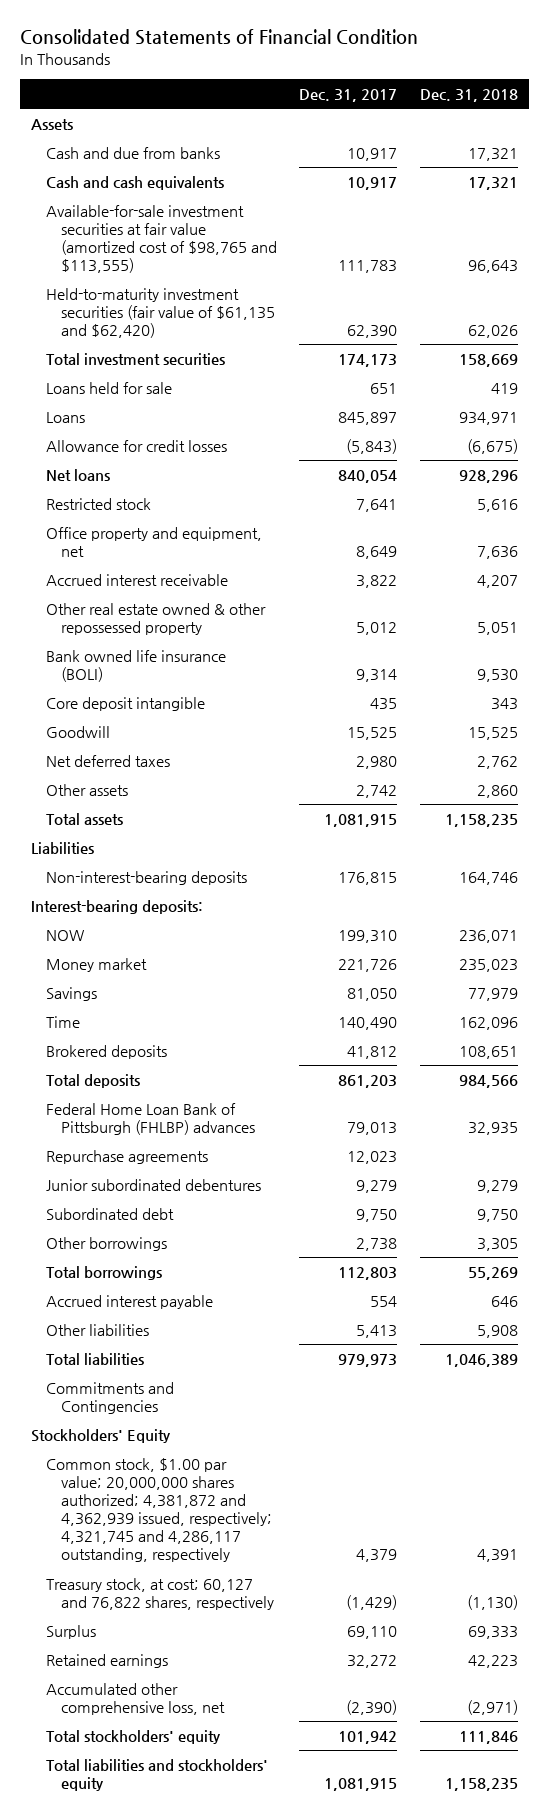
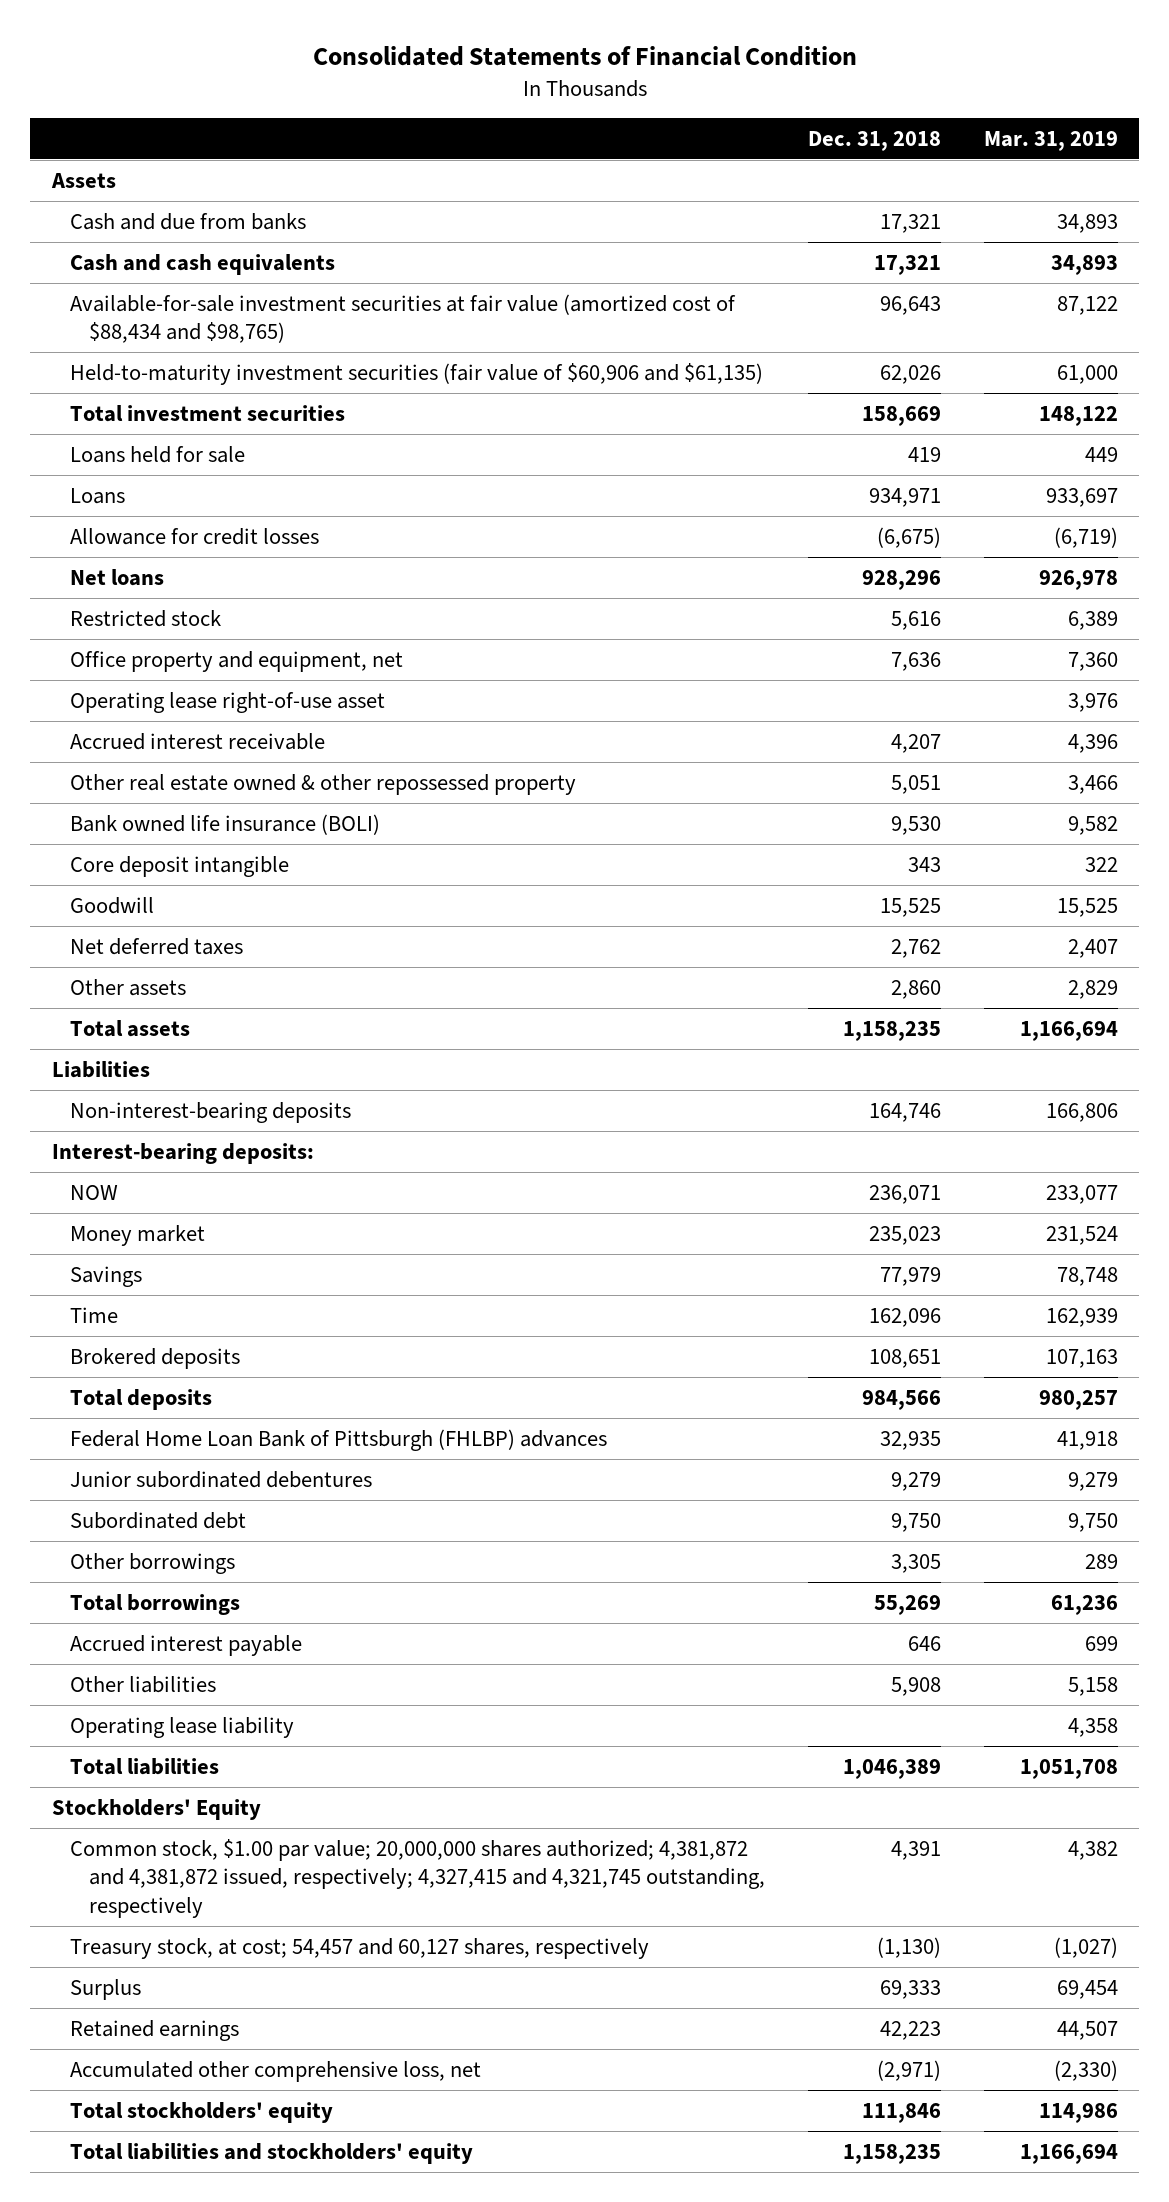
- | Dec. 31, 2017 | Dec. 31, 2018
+ | Dec. 31, 2018 | Mar. 31, 2019
- Available-for-sale investment securities at fair value (amortized cost of $98,765 and $113,555) | 111,783 | 96,643
- Held-to-maturity investment securities (fair value of $61,135 and $62,420) | 62,390 | 62,026
+ Available-for-sale investment securities at fair value (amortized cost of $88,434 and $98,765) | 96,643 | 87,122
+ Held-to-maturity investment securities (fair value of $60,906 and $61,135) | 62,026 | 61,000
+ Operating lease right-of-use asset | | 3,976
- Repurchase agreements | 12,023 |
+ Operating lease liability | | 4,358
- Commitments and Contingencies
- Common stock, $1.00 par value; 20,000,000 shares authorized; 4,381,872 and 4,362,939 issued, respectively; 4,321,745 and 4,286,117 outstanding, respectively | 4,379 | 4,391
- Treasury stock, at cost; 60,127 and 76,822 shares, respectively | (1,429) | (1,130)
+ Common stock, $1.00 par value; 20,000,000 shares authorized; 4,381,872 and 4,381,872 issued, respectively; 4,327,415 and 4,321,745 outstanding, respectively | 4,391 | 4,382
+ Treasury stock, at cost; 54,457 and 60,127 shares, respectively | (1,130) | (1,027)

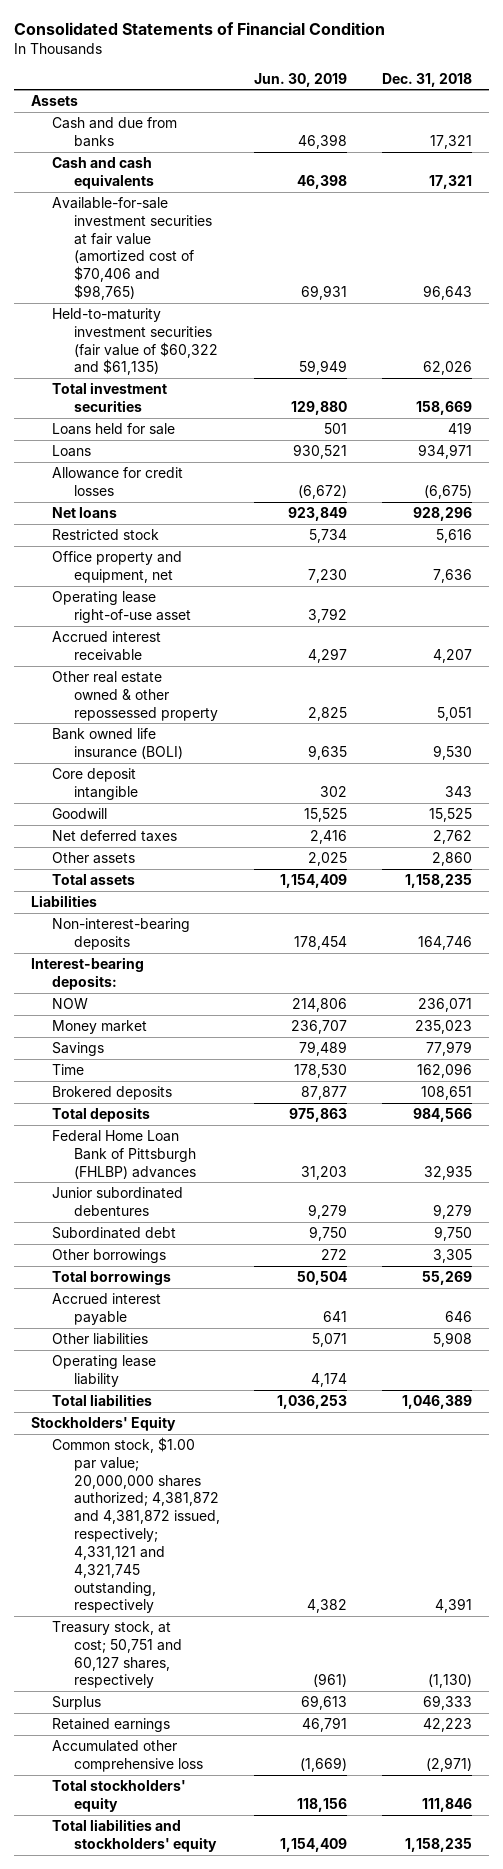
- | Dec. 31, 2018 | Mar. 31, 2019
+ | Jun. 30, 2019 | Dec. 31, 2018
- Available-for-sale investment securities at fair value (amortized cost of $88,434 and $98,765) | 96,643 | 87,122
- Held-to-maturity investment securities (fair value of $60,906 and $61,135) | 62,026 | 61,000
+ Available-for-sale investment securities at fair value (amortized cost of $70,406 and $98,765) | 69,931 | 96,643
+ Held-to-maturity investment securities (fair value of $60,322 and $61,135) | 59,949 | 62,026
- Common stock, $1.00 par value; 20,000,000 shares authorized; 4,381,872 and 4,381,872 issued, respectively; 4,327,415 and 4,321,745 outstanding, respectively | 4,391 | 4,382
- Treasury stock, at cost; 54,457 and 60,127 shares, respectively | (1,130) | (1,027)
+ Common stock, $1.00 par value; 20,000,000 shares authorized; 4,381,872 and 4,381,872 issued, respectively; 4,331,121 and 4,321,745 outstanding, respectively | 4,382 | 4,391
+ Treasury stock, at cost; 50,751 and 60,127 shares, respectively | (961) | (1,130)
- Accumulated other comprehensive loss, net | (2,971) | (2,330)
+ Accumulated other comprehensive loss | (1,669) | (2,971)

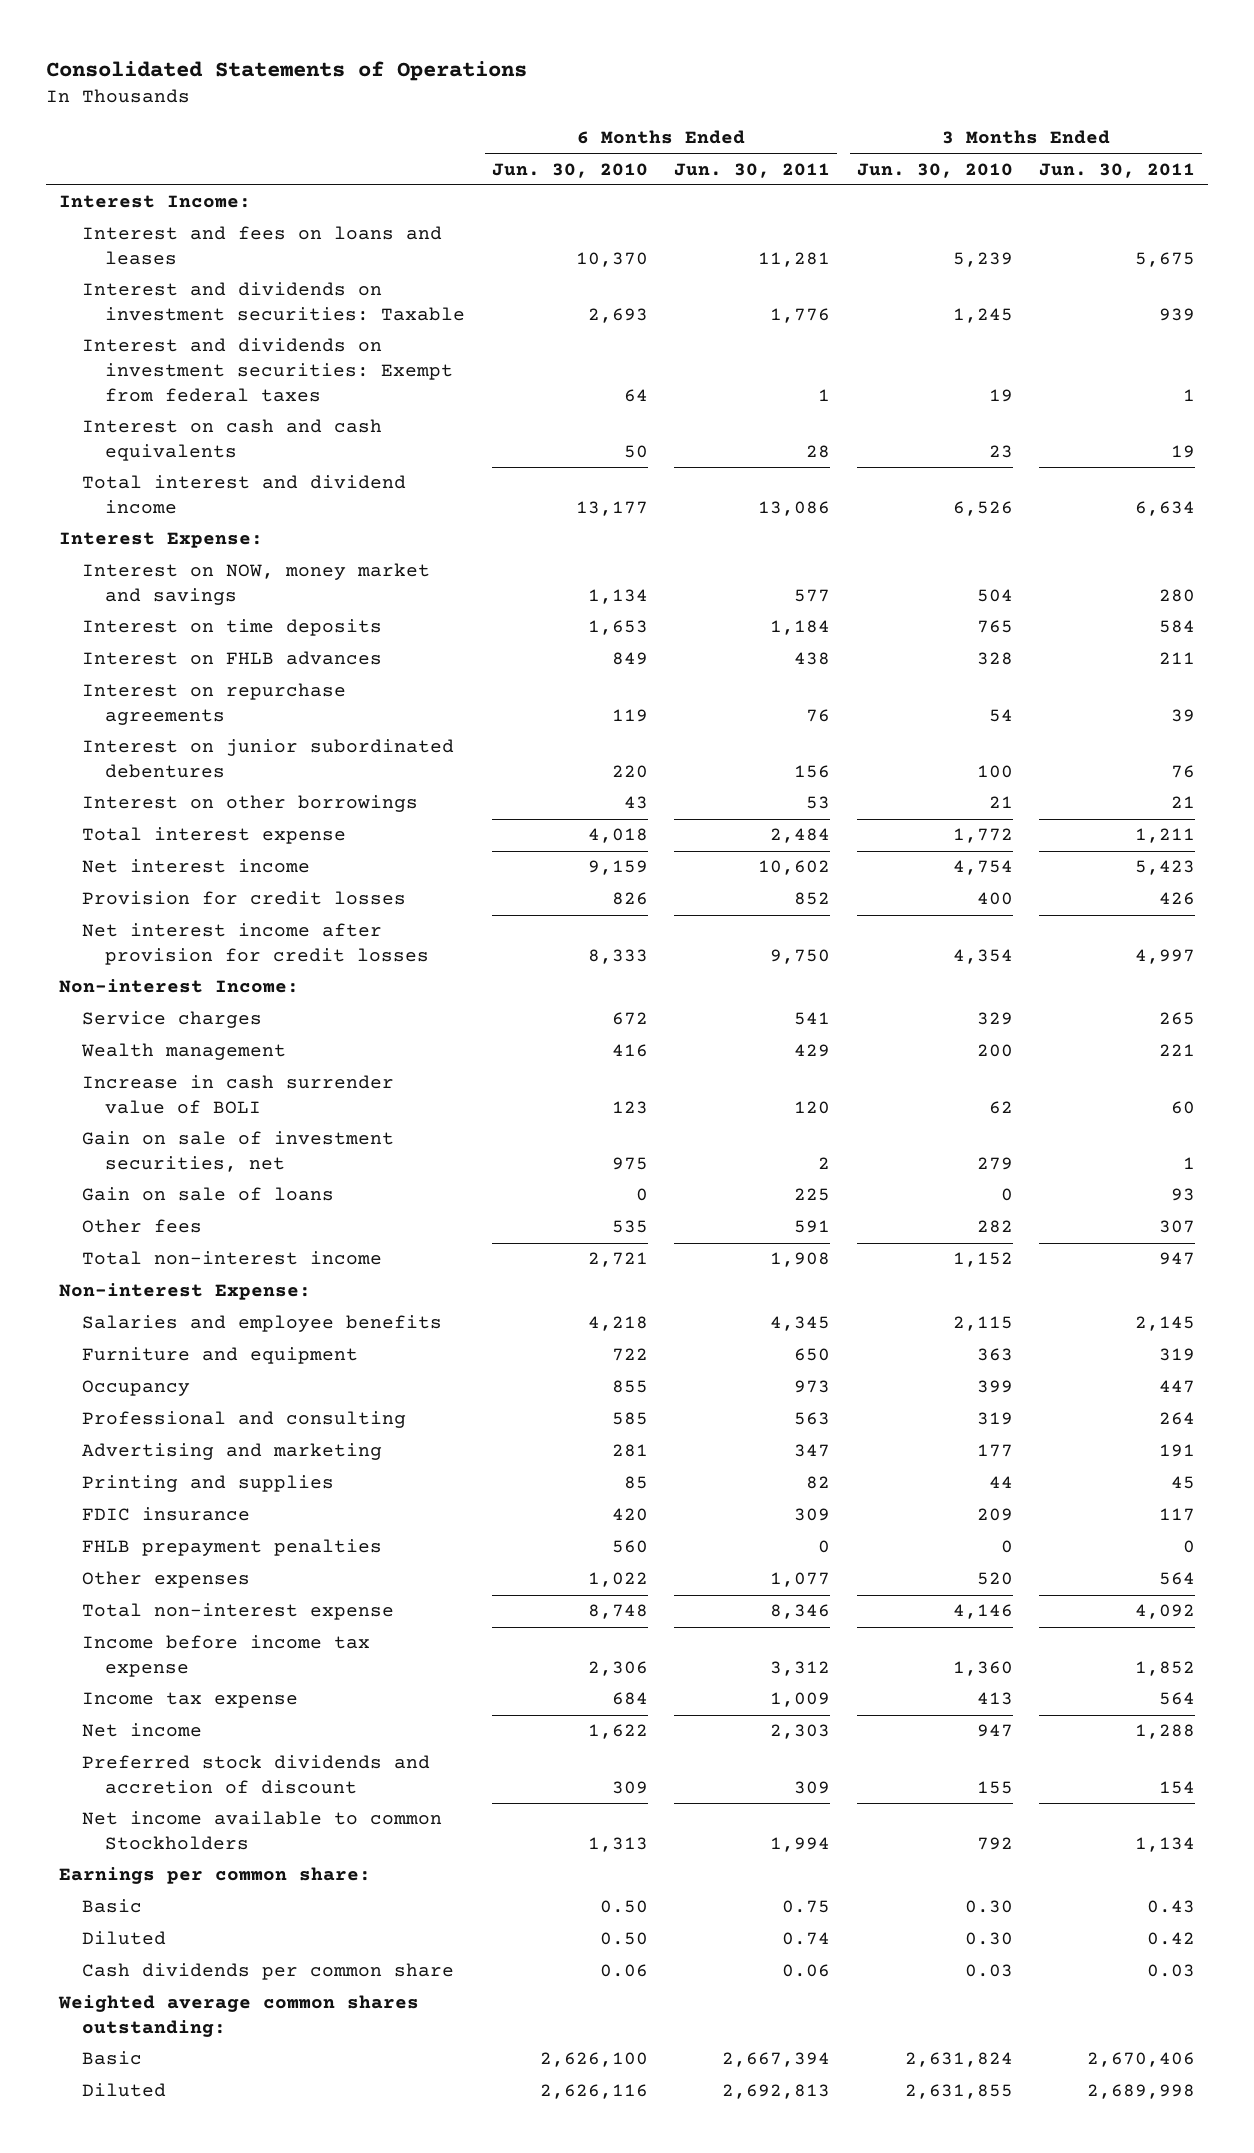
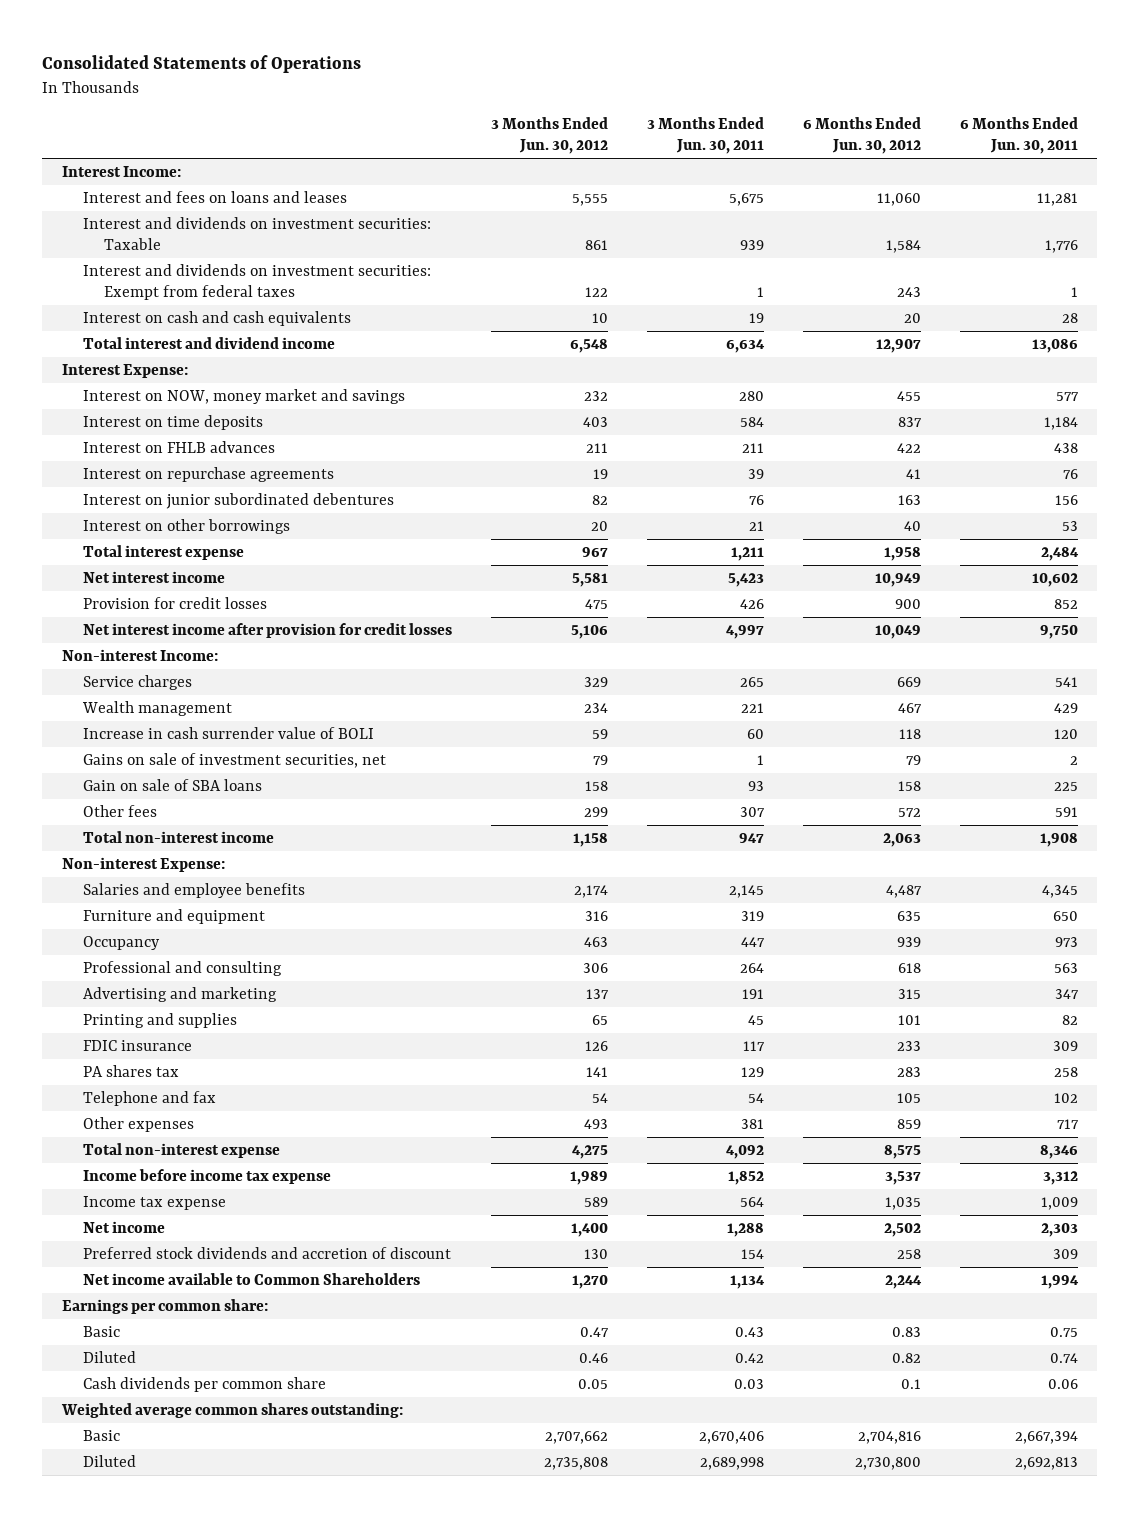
- | 6 Months Ended Jun. 30, 2010 | 6 Months Ended Jun. 30, 2011 | 3 Months Ended Jun. 30, 2010 | 3 Months Ended Jun. 30, 2011
+ | 3 Months Ended Jun. 30, 2012 | 3 Months Ended Jun. 30, 2011 | 6 Months Ended Jun. 30, 2012 | 6 Months Ended Jun. 30, 2011
- Gain on sale of investment securities, net | 975 | 2 | 279 | 1
- Gain on sale of loans | 0 | 225 | 0 | 93
+ Gains on sale of investment securities, net | 79 | 1 | 79 | 2
+ Gain on sale of SBA loans | 158 | 93 | 158 | 225
- FHLB prepayment penalties | 560 | 0 | 0 | 0
- Other expenses | 1,022 | 1,077 | 520 | 564
+ PA shares tax | 141 | 129 | 283 | 258
+ Telephone and fax | 54 | 54 | 105 | 102
+ Other expenses | 493 | 381 | 859 | 717
- Net income available to common Stockholders | 1,313 | 1,994 | 792 | 1,134
+ Net income available to Common Shareholders | 1,270 | 1,134 | 2,244 | 1,994

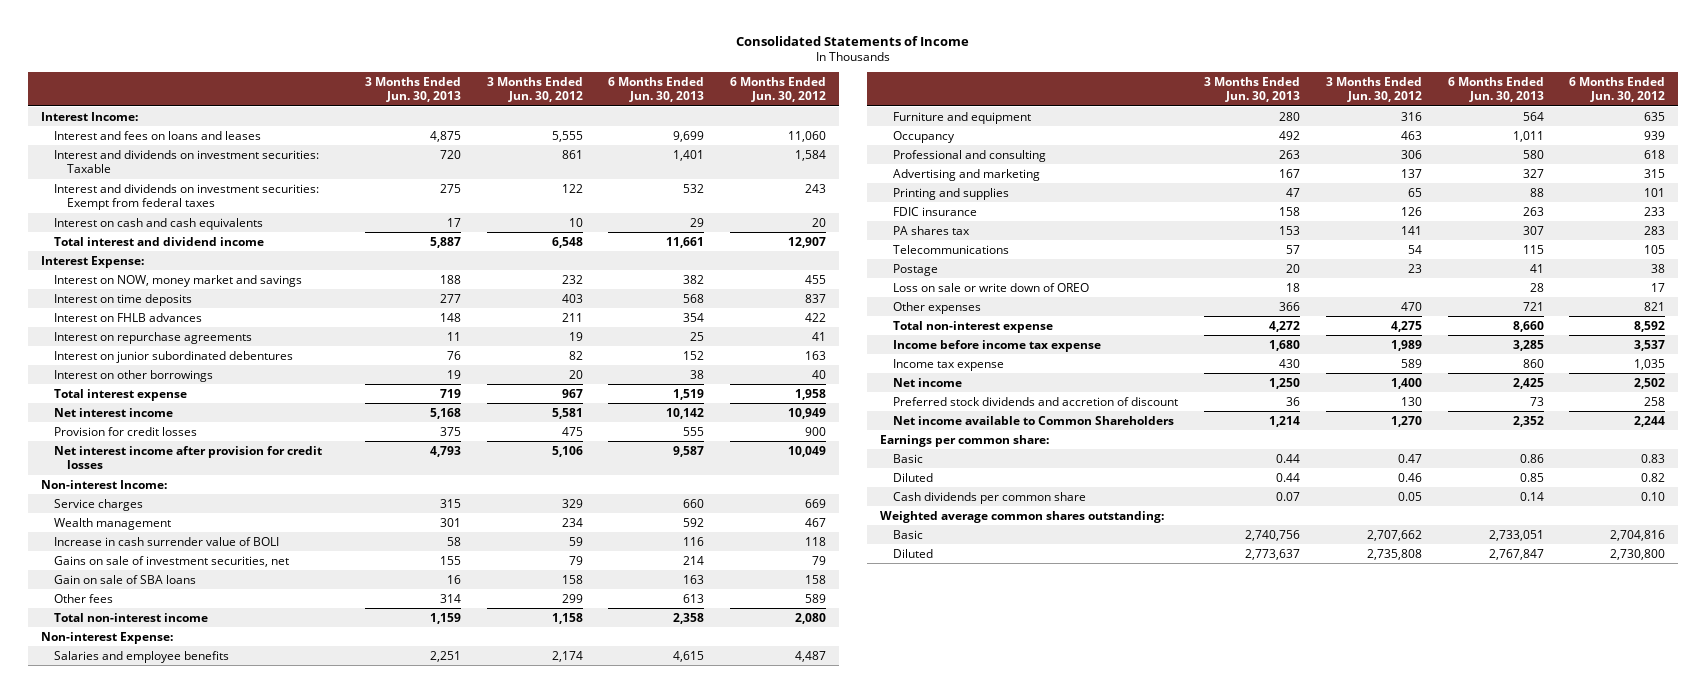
- Consolidated Statements of Operations
+ Consolidated Statements of Income
- | 3 Months Ended Jun. 30, 2012 | 3 Months Ended Jun. 30, 2011 | 6 Months Ended Jun. 30, 2012 | 6 Months Ended Jun. 30, 2011
+ | 3 Months Ended Jun. 30, 2013 | 3 Months Ended Jun. 30, 2012 | 6 Months Ended Jun. 30, 2013 | 6 Months Ended Jun. 30, 2012
- Other fees | 299 | 307 | 572 | 591
- Total non-interest income | 1,158 | 947 | 2,063 | 1,908
+ Other fees | 314 | 299 | 613 | 589
+ Total non-interest income | 1,159 | 1,158 | 2,358 | 2,080
- Telephone and fax | 54 | 54 | 105 | 102
- Other expenses | 493 | 381 | 859 | 717
- Total non-interest expense | 4,275 | 4,092 | 8,575 | 8,346
+ Telecommunications | 57 | 54 | 115 | 105
+ Postage | 20 | 23 | 41 | 38
+ Loss on sale or write down of OREO | 18 | | 28 | 17
+ Other expenses | 366 | 470 | 721 | 821
+ Total non-interest expense | 4,272 | 4,275 | 8,660 | 8,592
- Cash dividends per common share | 0.05 | 0.03 | 0.1 | 0.06
+ Cash dividends per common share | 0.07 | 0.05 | 0.14 | 0.10

